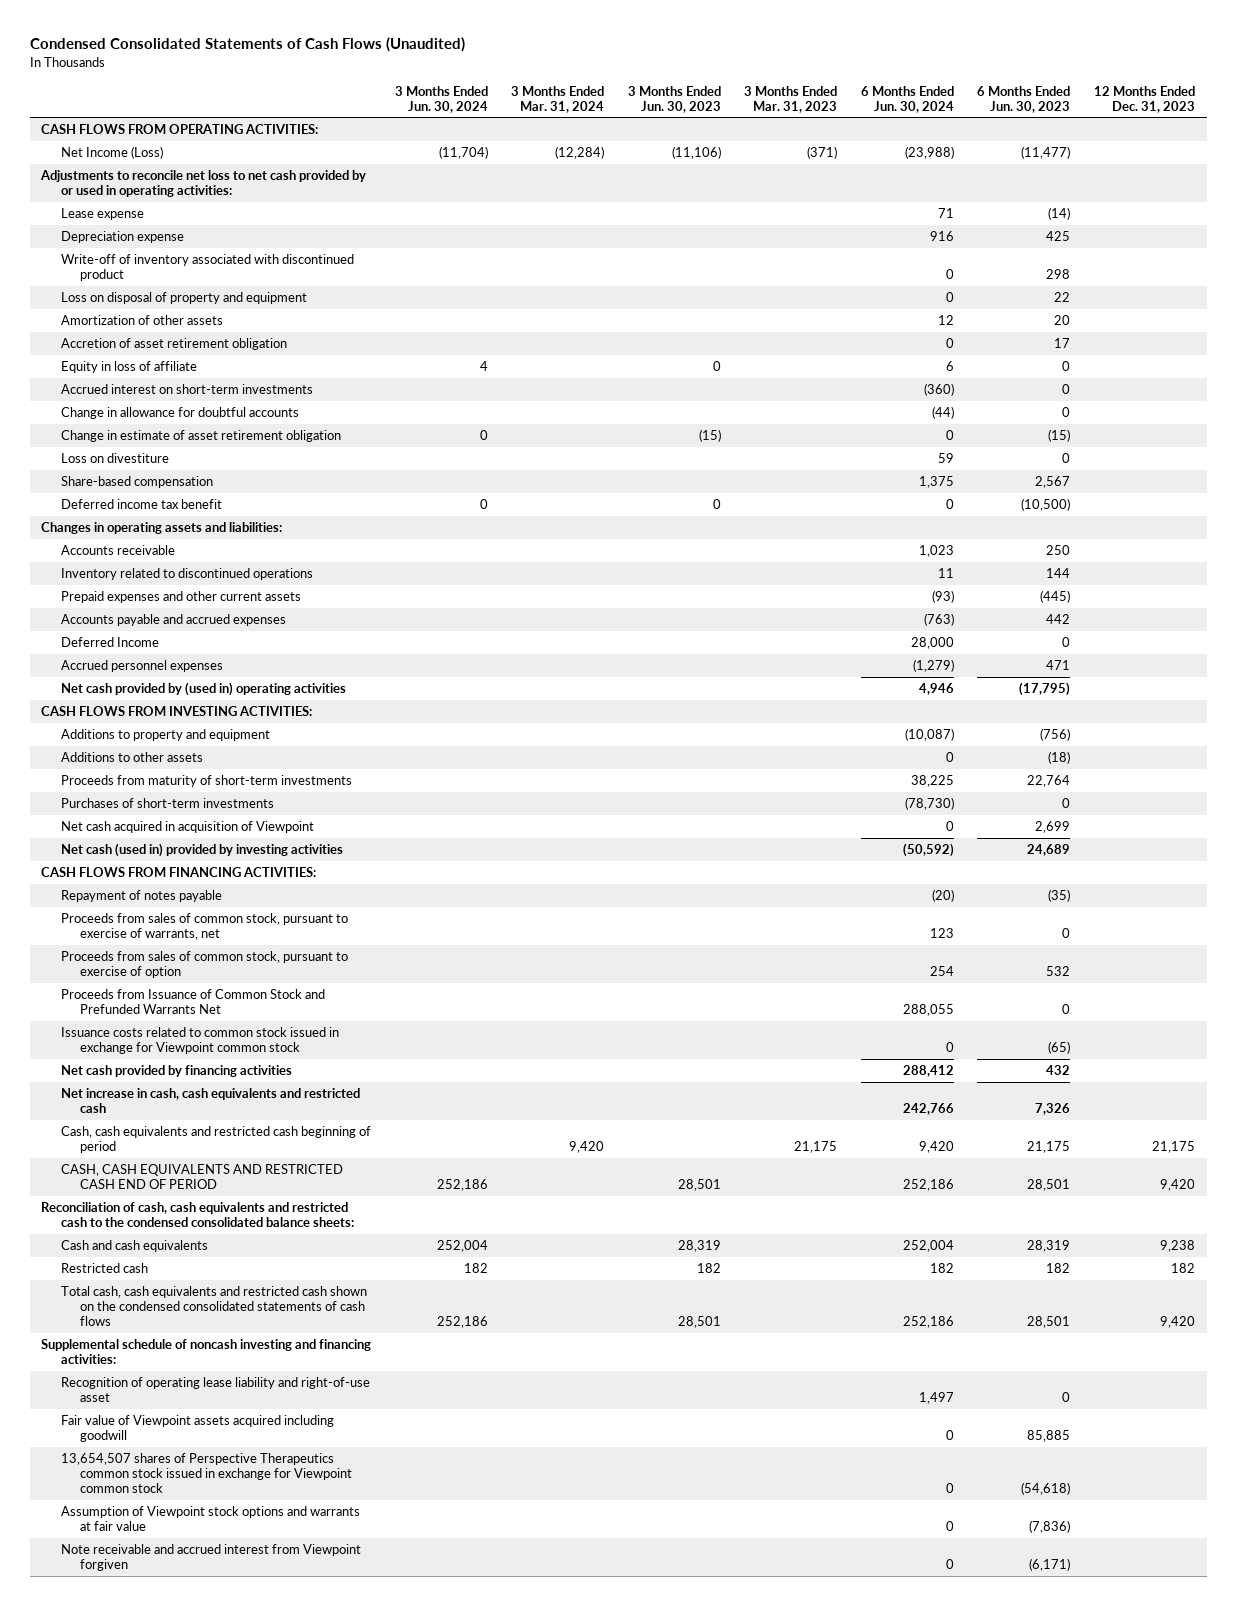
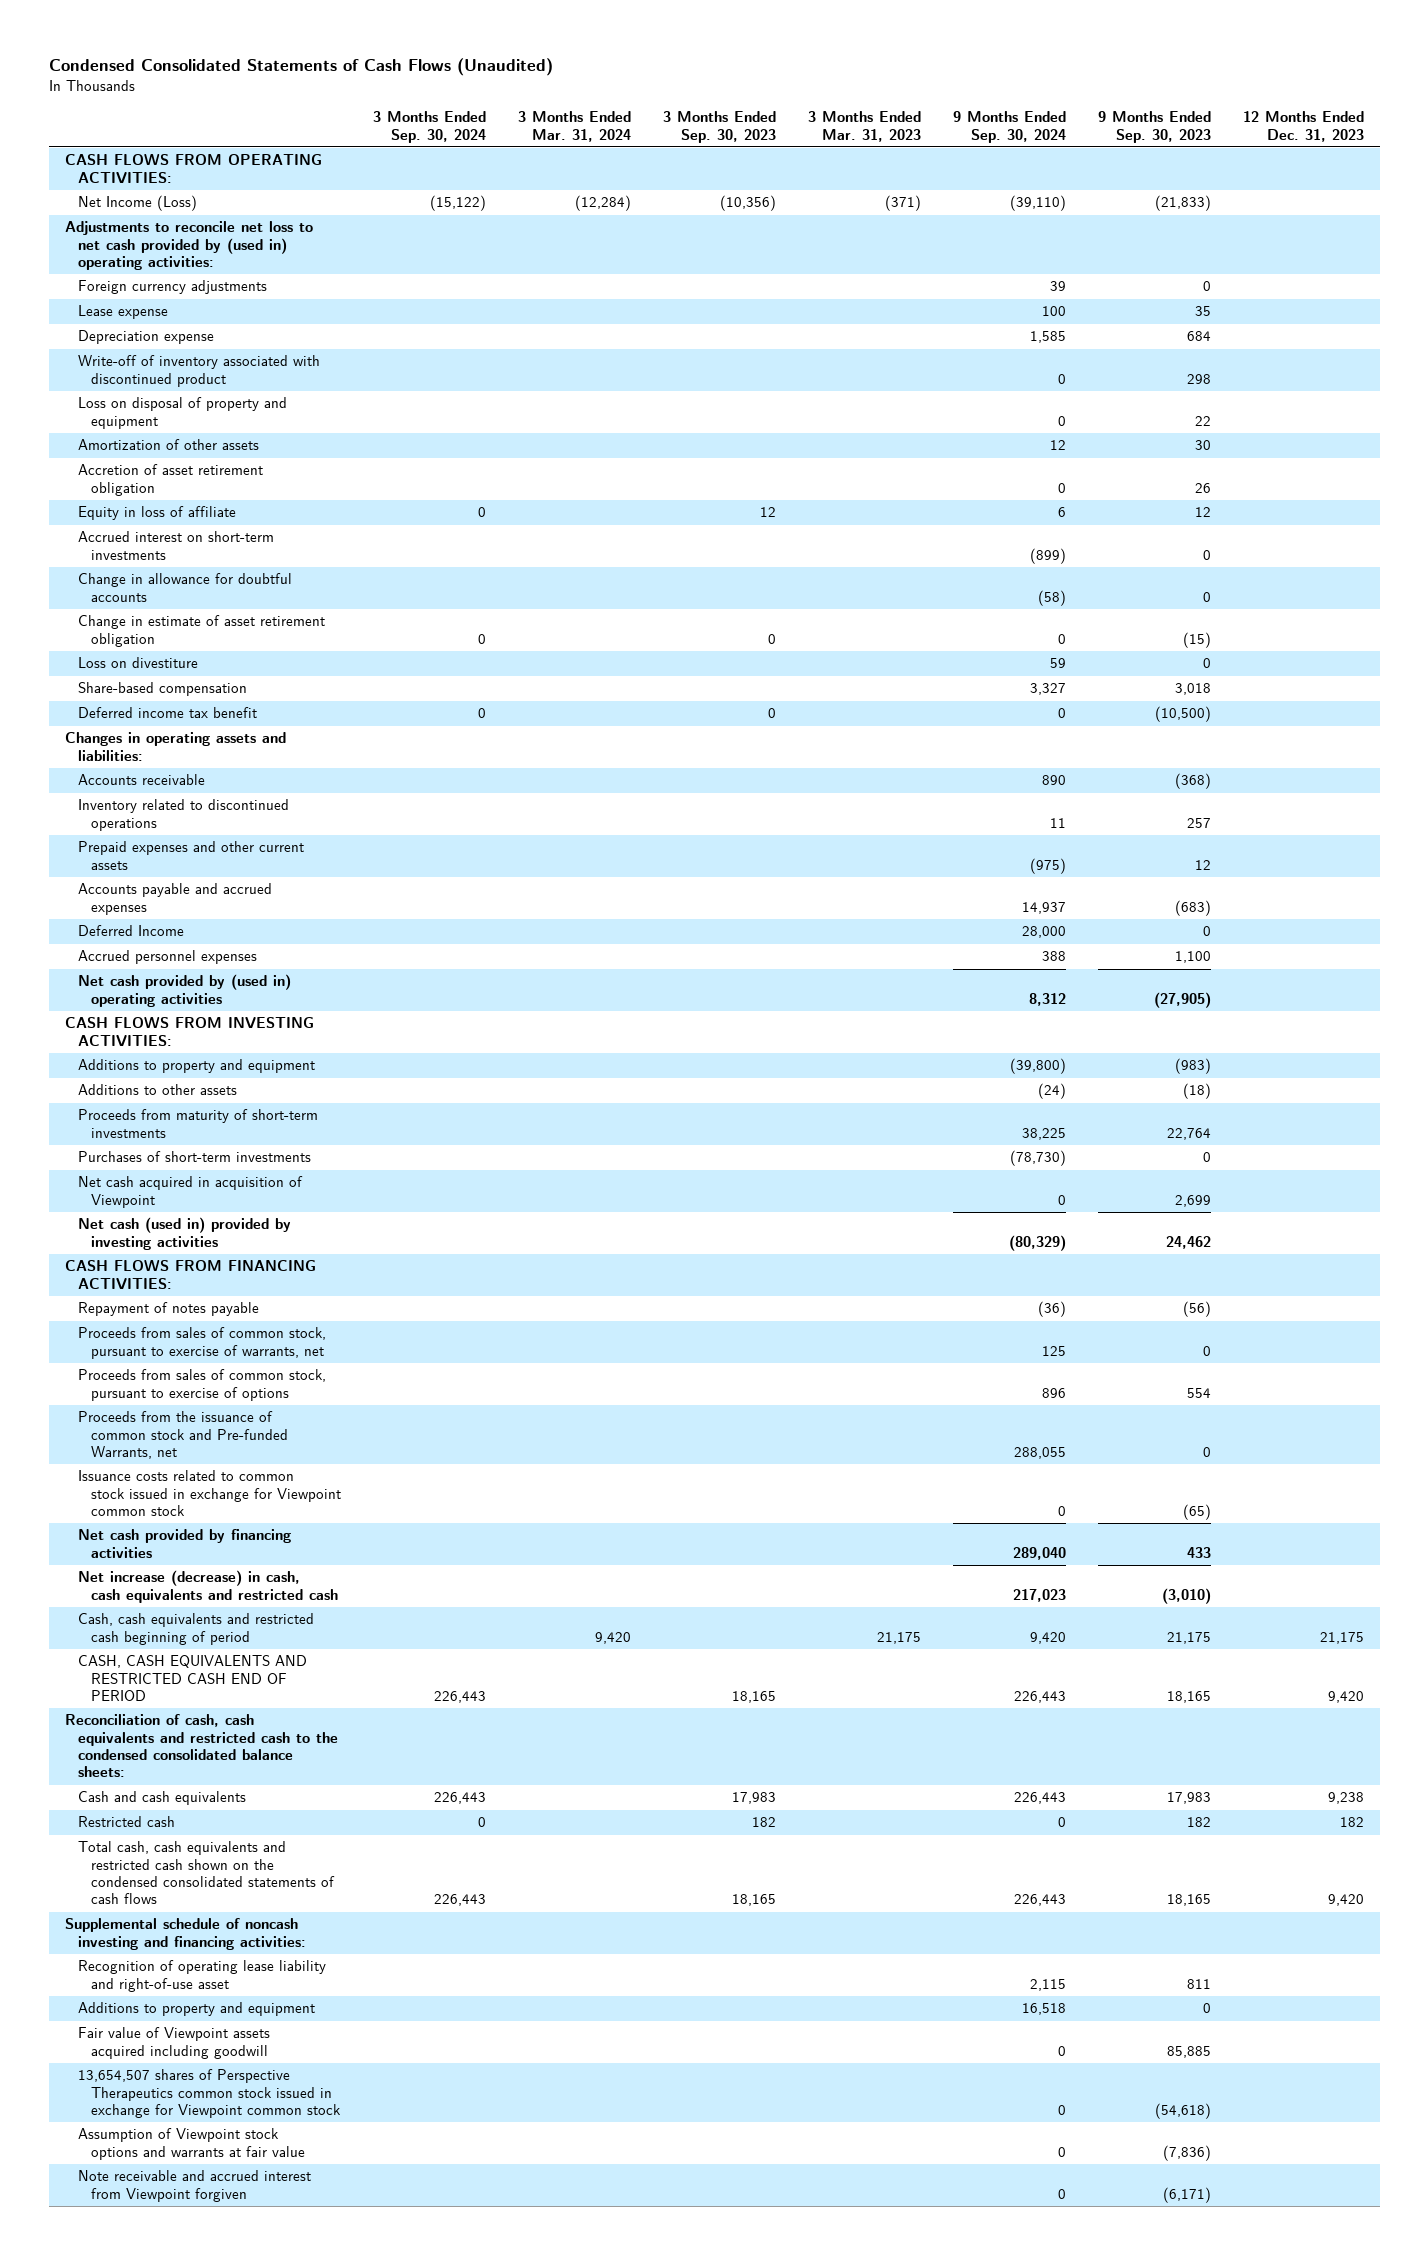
- | 3 Months Ended Jun. 30, 2024 | 3 Months Ended Mar. 31, 2024 | 3 Months Ended Jun. 30, 2023 | 3 Months Ended Mar. 31, 2023 | 6 Months Ended Jun. 30, 2024 | 6 Months Ended Jun. 30, 2023 | 12 Months Ended Dec. 31, 2023
+ | 3 Months Ended Sep. 30, 2024 | 3 Months Ended Mar. 31, 2024 | 3 Months Ended Sep. 30, 2023 | 3 Months Ended Mar. 31, 2023 | 9 Months Ended Sep. 30, 2024 | 9 Months Ended Sep. 30, 2023 | 12 Months Ended Dec. 31, 2023
- Adjustments to reconcile net loss to net cash provided by or used in operating activities:
+ Adjustments to reconcile net loss to net cash provided by (used in) operating activities:
+ Foreign currency adjustments | | | | | 39 | 0 |
- Proceeds from sales of common stock, pursuant to exercise of option | | | | | 254 | 532 |
- Proceeds from Issuance of Common Stock and Prefunded Warrants Net | | | | | 288,055 | 0 |
+ Proceeds from sales of common stock, pursuant to exercise of options | | | | | 896 | 554 |
+ Proceeds from the issuance of common stock and Pre-funded Warrants, net | | | | | 288,055 | 0 |
- Net increase in cash, cash equivalents and restricted cash | | | | | 242,766 | 7,326 |
+ Net increase (decrease) in cash, cash equivalents and restricted cash | | | | | 217,023 | (3,010) |
+ Additions to property and equipment | | | | | 16,518 | 0 |

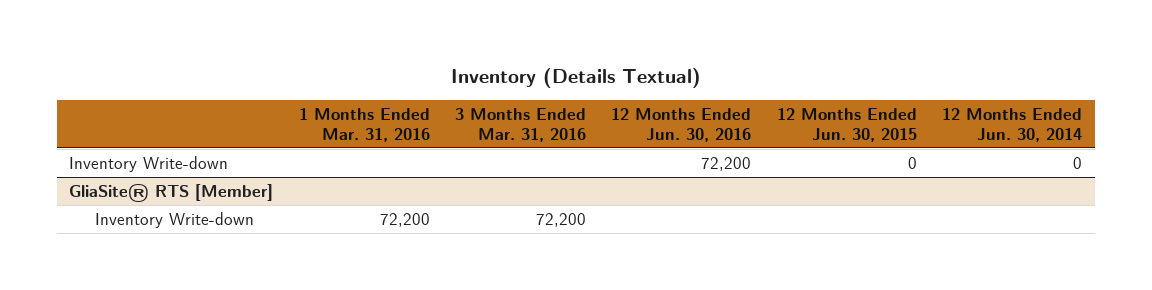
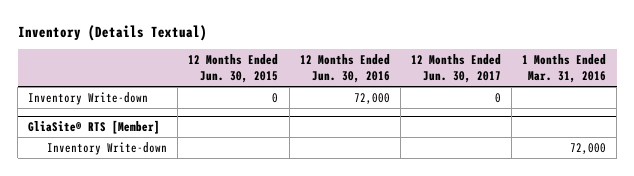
- | 1 Months Ended Mar. 31, 2016 | 3 Months Ended Mar. 31, 2016 | 12 Months Ended Jun. 30, 2016 | 12 Months Ended Jun. 30, 2015 | 12 Months Ended Jun. 30, 2014
+ | 12 Months Ended Jun. 30, 2015 | 12 Months Ended Jun. 30, 2016 | 12 Months Ended Jun. 30, 2017 | 1 Months Ended Mar. 31, 2016
- Inventory Write-down | | | 72,200 | 0 | 0
+ Inventory Write-down | 0 | 72,000 | 0 |
@ GliaSite® RTS [Member]
- Inventory Write-down | 72,200 | 72,200 | | |
+ Inventory Write-down | | | | 72,000

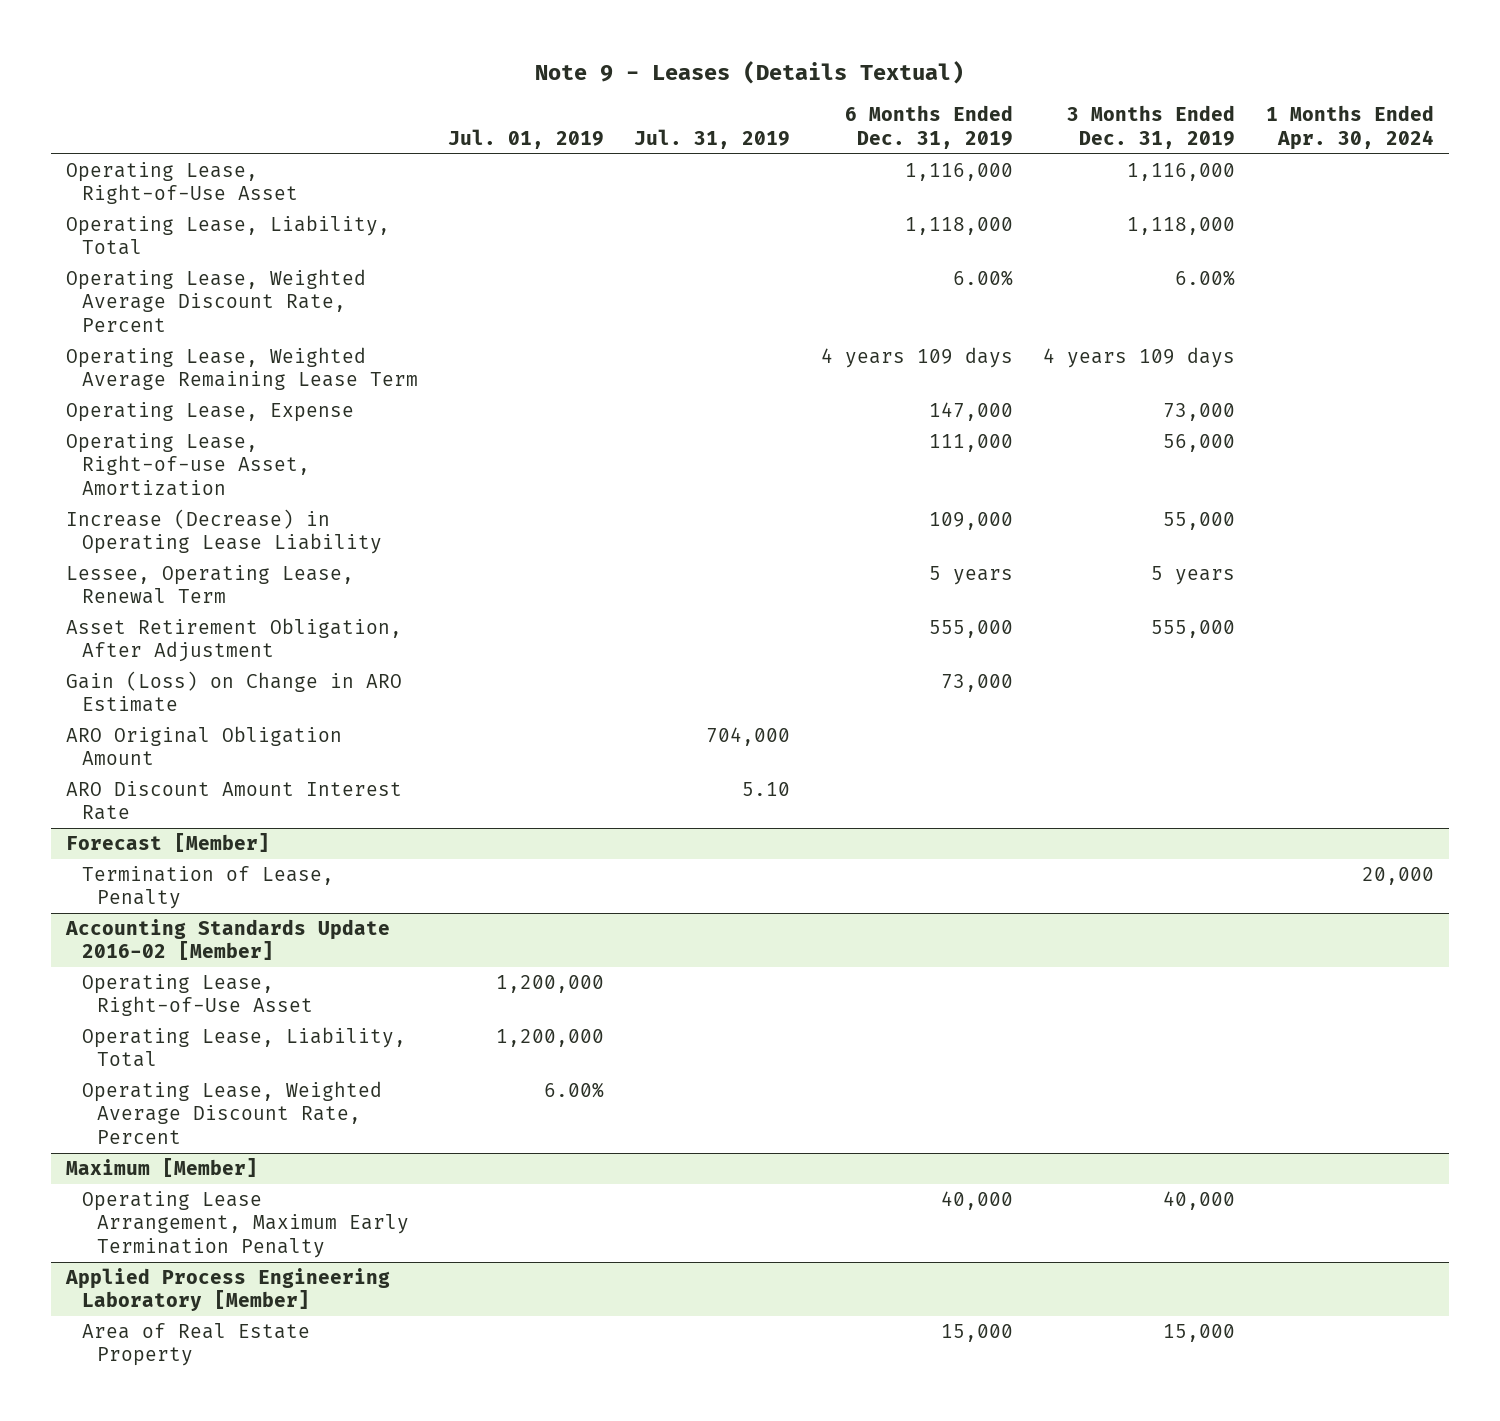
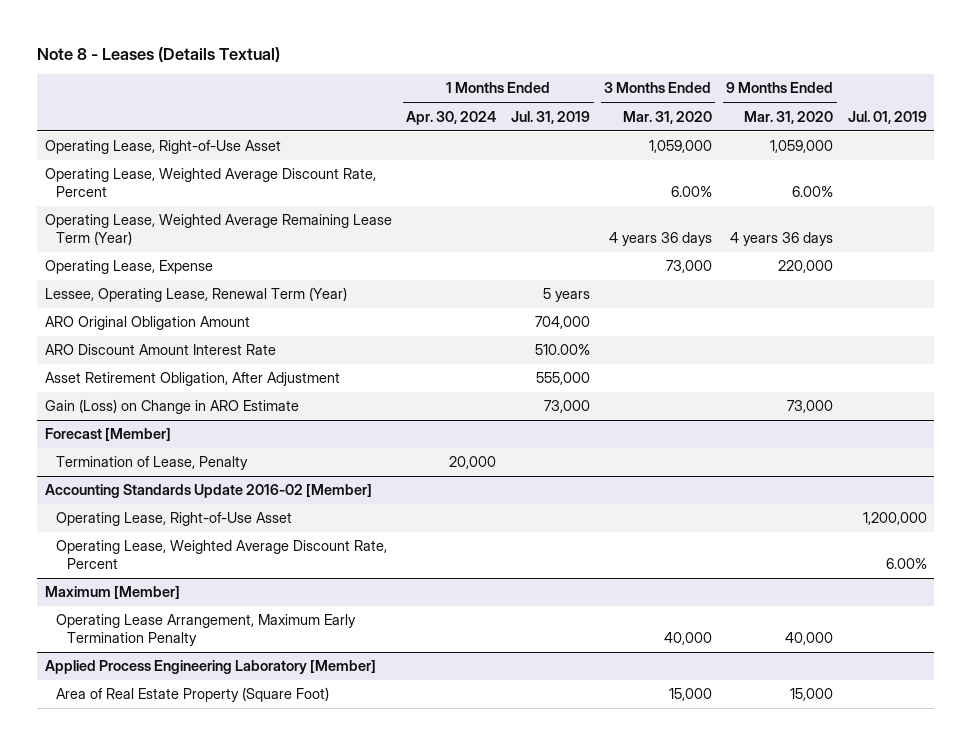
- Note 9 - Leases (Details Textual)
+ Note 8 - Leases (Details Textual)
- | Jul. 01, 2019 | Jul. 31, 2019 | 6 Months Ended Dec. 31, 2019 | 3 Months Ended Dec. 31, 2019 | 1 Months Ended Apr. 30, 2024
+ | 1 Months Ended Apr. 30, 2024 | 1 Months Ended Jul. 31, 2019 | 3 Months Ended Mar. 31, 2020 | 9 Months Ended Mar. 31, 2020 | Jul. 01, 2019
- Operating Lease, Liability, Total | | | 1,118,000 | 1,118,000 |
- Operating Lease, Weighted Average Remaining Lease Term | | | 4 years 109 days | 4 years 109 days |
+ Operating Lease, Weighted Average Remaining Lease Term (Year) | | | 4 years 36 days | 4 years 36 days |
- Operating Lease, Right-of-use Asset, Amortization | | | 111,000 | 56,000 |
- Increase (Decrease) in Operating Lease Liability | | | 109,000 | 55,000 |
- Lessee, Operating Lease, Renewal Term | | | 5 years | 5 years |
+ Lessee, Operating Lease, Renewal Term (Year) | | 5 years | | |
moved down: Asset Retirement Obligation, After Adjustment | | 555,000 | | |
moved down: Gain (Loss) on Change in ARO Estimate | | 73,000 | | 73,000 |
@ Accounting Standards Update 2016-02 [Member]
- Operating Lease, Liability, Total | 1,200,000 | | | |
@ Applied Process Engineering Laboratory [Member]
- Area of Real Estate Property | | | 15,000 | 15,000 |
+ Area of Real Estate Property (Square Foot) | | | 15,000 | 15,000 |

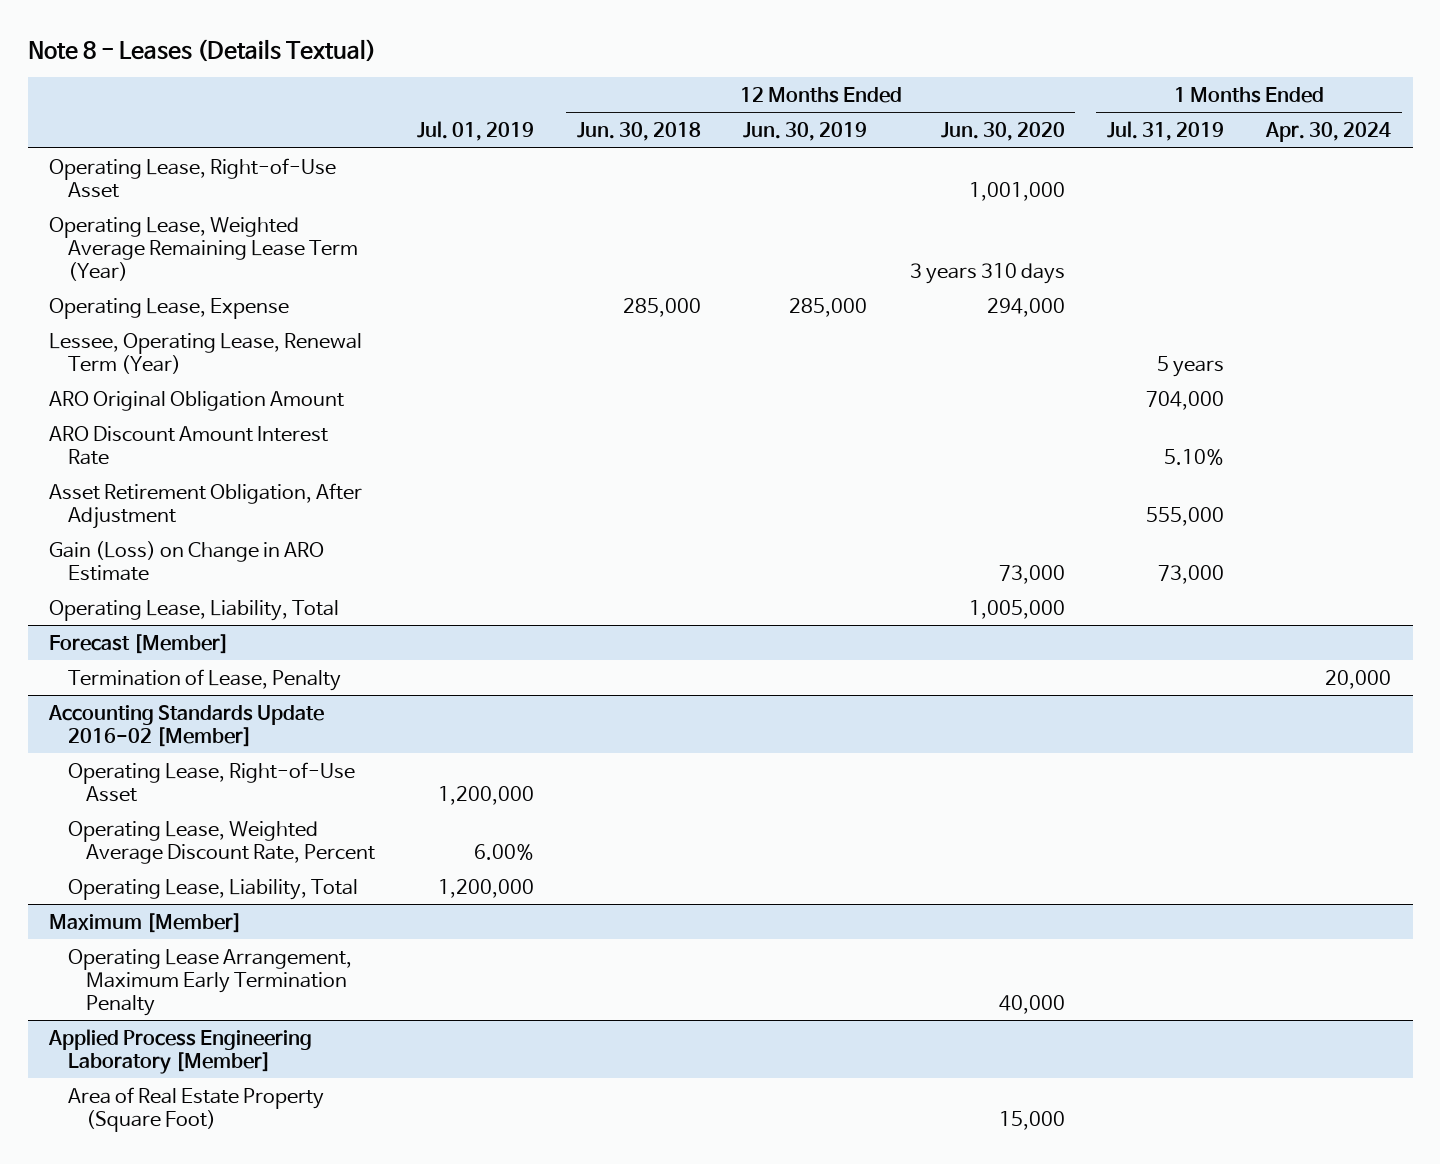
- | 1 Months Ended Apr. 30, 2024 | 1 Months Ended Jul. 31, 2019 | 3 Months Ended Mar. 31, 2020 | 9 Months Ended Mar. 31, 2020 | Jul. 01, 2019
+ | Jul. 01, 2019 | 12 Months Ended Jun. 30, 2018 | 12 Months Ended Jun. 30, 2019 | 12 Months Ended Jun. 30, 2020 | 1 Months Ended Jul. 31, 2019 | 1 Months Ended Apr. 30, 2024
- Operating Lease, Weighted Average Discount Rate, Percent | | | 6.00% | 6.00% |
- ARO Discount Amount Interest Rate | | 510.00% | | |
+ ARO Discount Amount Interest Rate | | | | | 5.10% |
+ Operating Lease, Liability, Total | | | | 1,005,000 | |
@ Accounting Standards Update 2016-02 [Member]
+ Operating Lease, Liability, Total | 1,200,000 | | | | |

